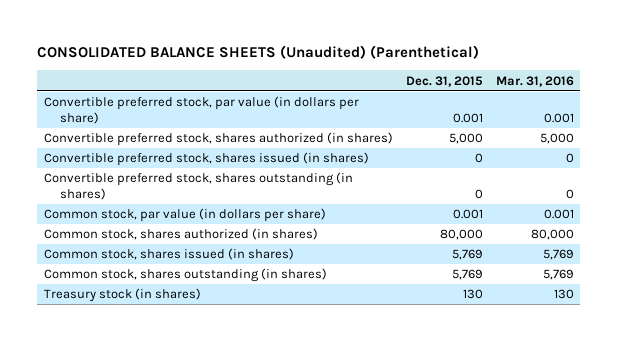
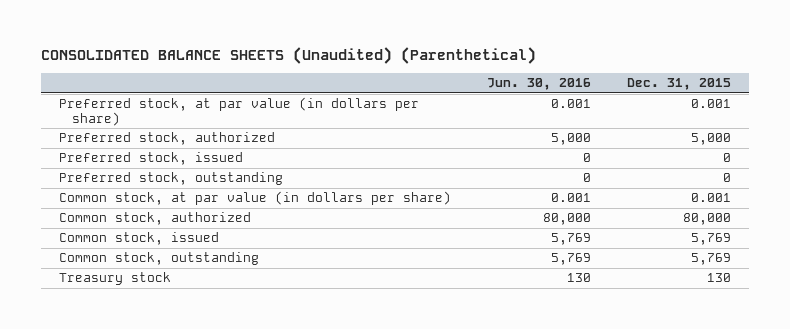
- | Dec. 31, 2015 | Mar. 31, 2016
+ | Jun. 30, 2016 | Dec. 31, 2015
- Convertible preferred stock, par value (in dollars per share) | 0.001 | 0.001
- Convertible preferred stock, shares authorized (in shares) | 5,000 | 5,000
- Convertible preferred stock, shares issued (in shares) | 0 | 0
- Convertible preferred stock, shares outstanding (in shares) | 0 | 0
- Common stock, par value (in dollars per share) | 0.001 | 0.001
- Common stock, shares authorized (in shares) | 80,000 | 80,000
- Common stock, shares issued (in shares) | 5,769 | 5,769
- Common stock, shares outstanding (in shares) | 5,769 | 5,769
- Treasury stock (in shares) | 130 | 130
+ Preferred stock, at par value (in dollars per share) | 0.001 | 0.001
+ Preferred stock, authorized | 5,000 | 5,000
+ Preferred stock, issued | 0 | 0
+ Preferred stock, outstanding | 0 | 0
+ Common stock, at par value (in dollars per share) | 0.001 | 0.001
+ Common stock, authorized | 80,000 | 80,000
+ Common stock, issued | 5,769 | 5,769
+ Common stock, outstanding | 5,769 | 5,769
+ Treasury stock | 130 | 130

